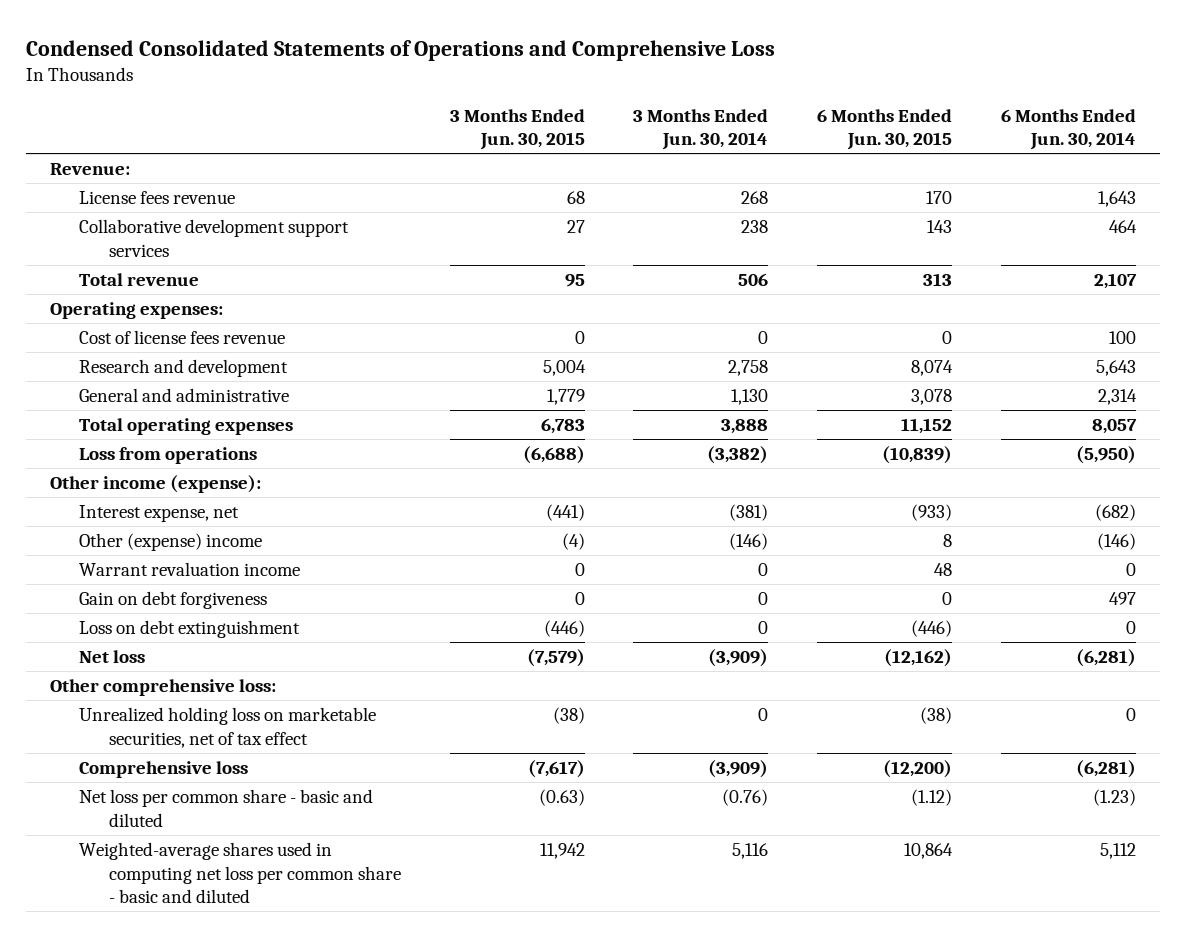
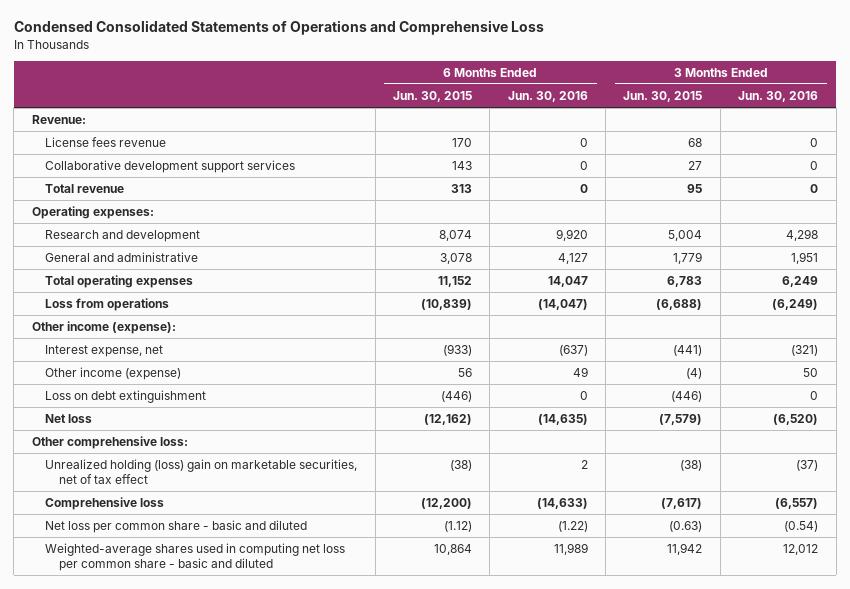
- | 3 Months Ended Jun. 30, 2015 | 3 Months Ended Jun. 30, 2014 | 6 Months Ended Jun. 30, 2015 | 6 Months Ended Jun. 30, 2014
+ | 6 Months Ended Jun. 30, 2015 | 6 Months Ended Jun. 30, 2016 | 3 Months Ended Jun. 30, 2015 | 3 Months Ended Jun. 30, 2016
- Cost of license fees revenue | 0 | 0 | 0 | 100
- Other (expense) income | (4) | (146) | 8 | (146)
- Warrant revaluation income | 0 | 0 | 48 | 0
- Gain on debt forgiveness | 0 | 0 | 0 | 497
+ Other income (expense) | 56 | 49 | (4) | 50
- Unrealized holding loss on marketable securities, net of tax effect | (38) | 0 | (38) | 0
+ Unrealized holding (loss) gain on marketable securities, net of tax effect | (38) | 2 | (38) | (37)

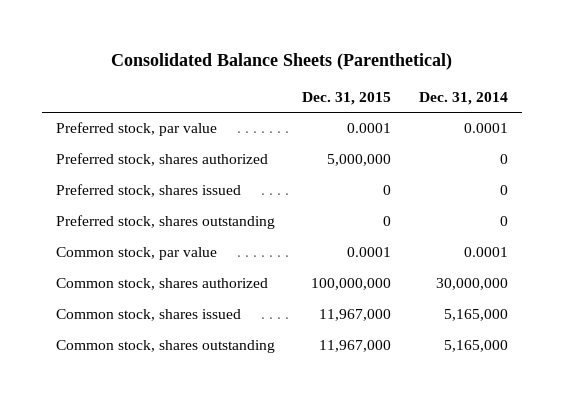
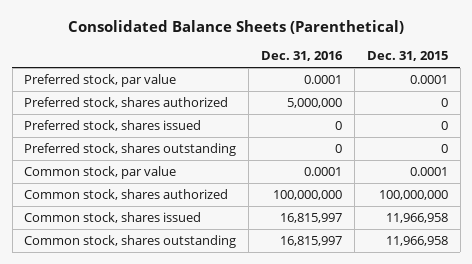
- | Dec. 31, 2015 | Dec. 31, 2014
+ | Dec. 31, 2016 | Dec. 31, 2015
- Preferred stock, shares authorized | 5,000,000 | 0
+ Preferred stock, shares authorized | 5,000,000 | 0
- Common stock, shares issued | 11,967,000 | 5,165,000
- Common stock, shares outstanding | 11,967,000 | 5,165,000
+ Common stock, shares issued | 16,815,997 | 11,966,958
+ Common stock, shares outstanding | 16,815,997 | 11,966,958

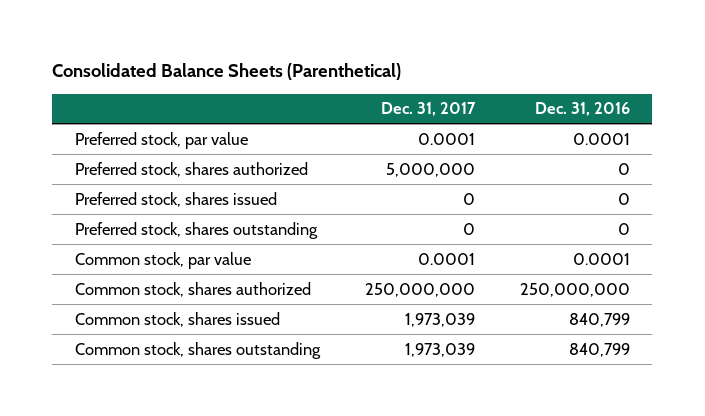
- | Dec. 31, 2016 | Dec. 31, 2015
+ | Dec. 31, 2017 | Dec. 31, 2016
- Preferred stock, shares authorized | 5,000,000 | 0
+ Preferred stock, shares authorized | 5,000,000 | 0
- Common stock, shares authorized | 100,000,000 | 100,000,000
- Common stock, shares issued | 16,815,997 | 11,966,958
- Common stock, shares outstanding | 16,815,997 | 11,966,958
+ Common stock, shares authorized | 250,000,000 | 250,000,000
+ Common stock, shares issued | 1,973,039 | 840,799
+ Common stock, shares outstanding | 1,973,039 | 840,799

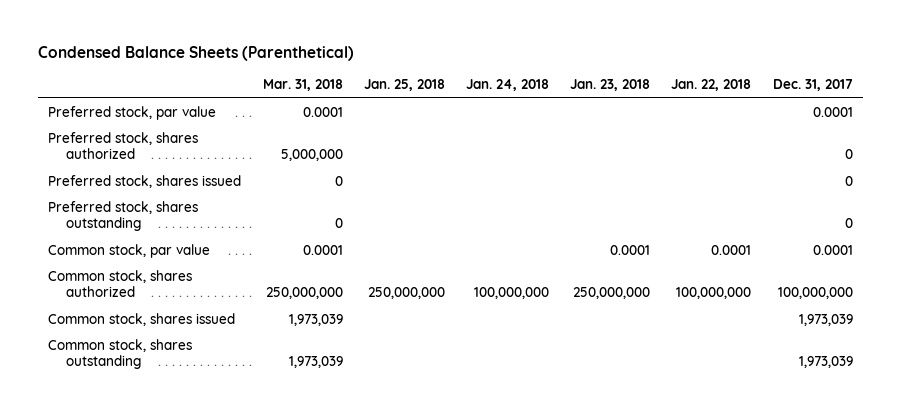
- Consolidated Balance Sheets (Parenthetical)
+ Condensed Balance Sheets (Parenthetical)
- | Dec. 31, 2017 | Dec. 31, 2016
+ | Mar. 31, 2018 | Jan. 25, 2018 | Jan. 24, 2018 | Jan. 23, 2018 | Jan. 22, 2018 | Dec. 31, 2017
- Preferred stock, shares authorized | 5,000,000 | 0
+ Preferred stock, shares authorized | 5,000,000 | | | | | 0
- Common stock, shares authorized | 250,000,000 | 250,000,000
+ Common stock, shares authorized | 250,000,000 | 250,000,000 | 100,000,000 | 250,000,000 | 100,000,000 | 100,000,000

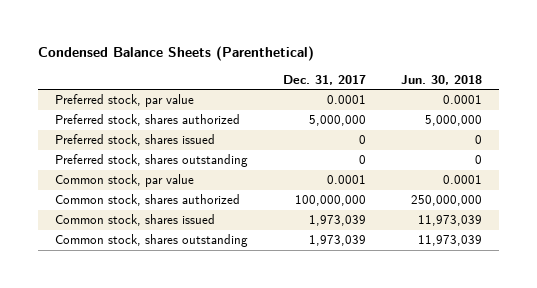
- | Mar. 31, 2018 | Jan. 25, 2018 | Jan. 24, 2018 | Jan. 23, 2018 | Jan. 22, 2018 | Dec. 31, 2017
+ | Dec. 31, 2017 | Jun. 30, 2018
- Preferred stock, shares authorized | 5,000,000 | | | | | 0
+ Preferred stock, shares authorized | 5,000,000 | 5,000,000

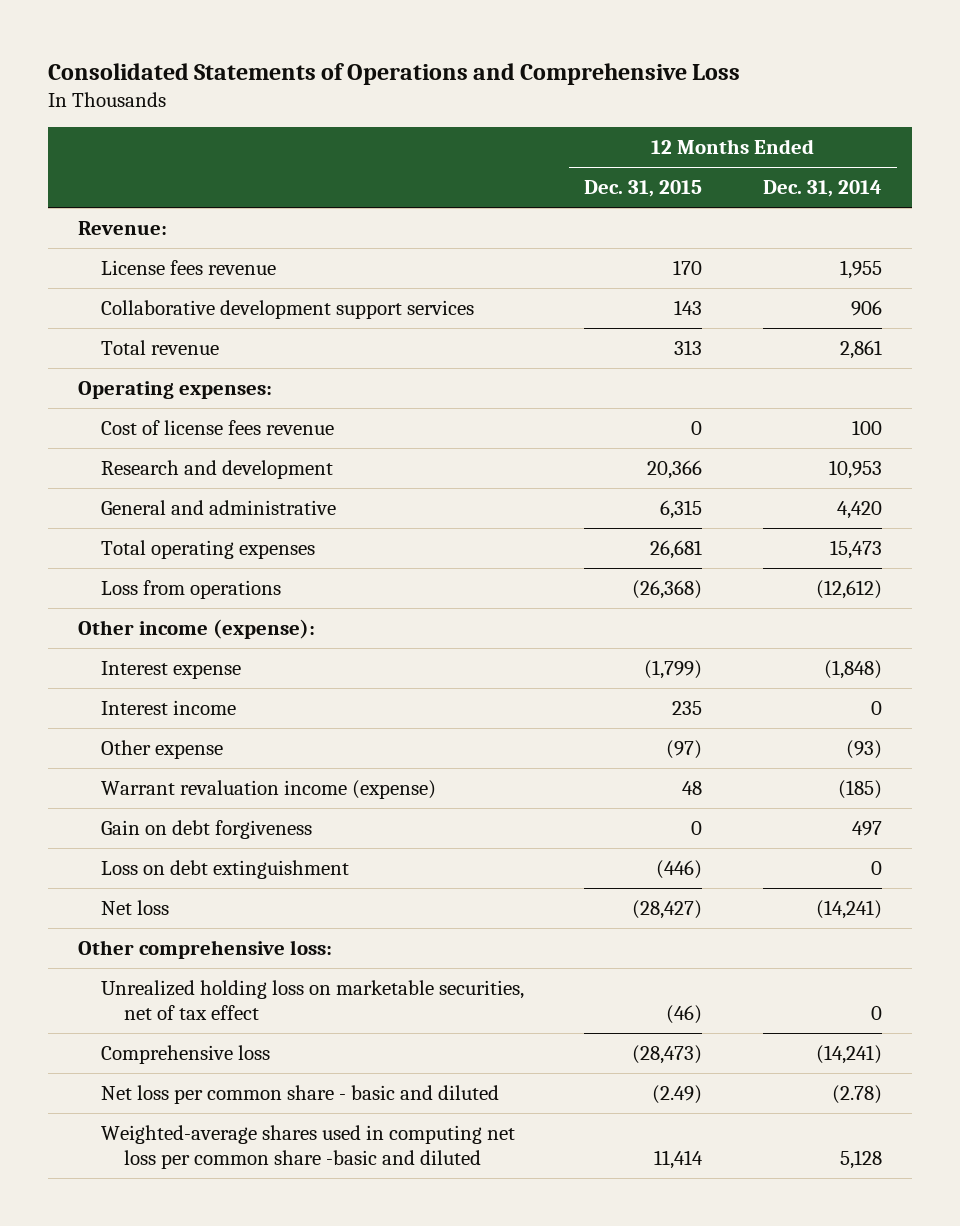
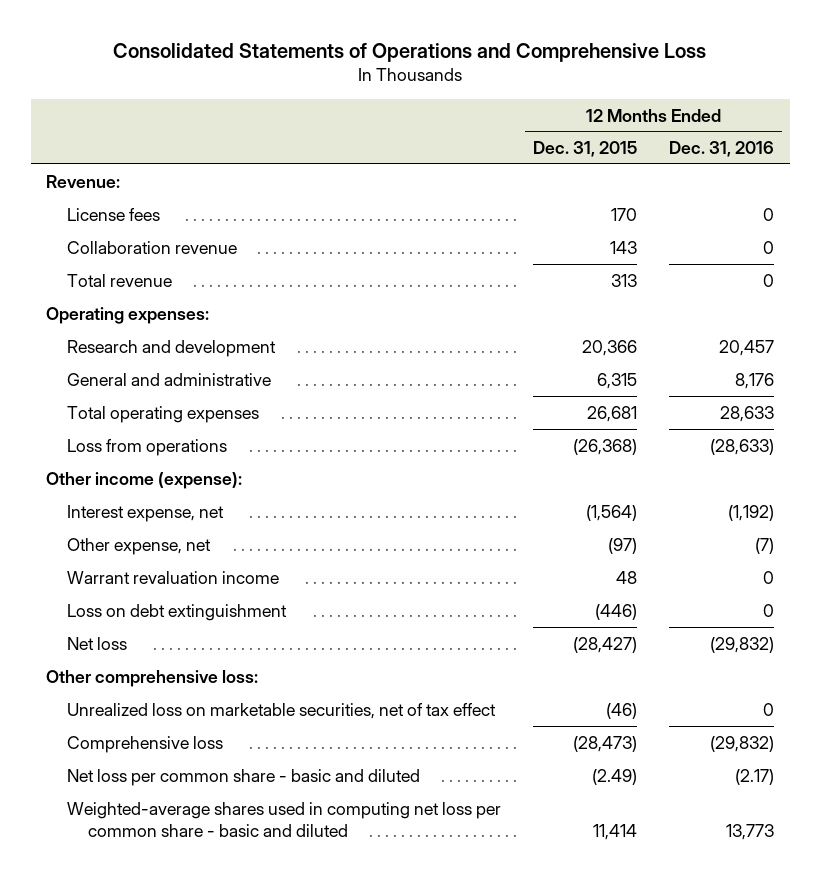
- | 12 Months Ended Dec. 31, 2015 | 12 Months Ended Dec. 31, 2014
+ | 12 Months Ended Dec. 31, 2015 | 12 Months Ended Dec. 31, 2016
- License fees revenue | 170 | 1,955
- Collaborative development support services | 143 | 906
+ License fees | 170 | 0
+ Collaboration revenue | 143 | 0
- Cost of license fees revenue | 0 | 100
- Interest expense | (1,799) | (1,848)
- Interest income | 235 | 0
- Other expense | (97) | (93)
- Warrant revaluation income (expense) | 48 | (185)
- Gain on debt forgiveness | 0 | 497
+ Interest expense, net | (1,564) | (1,192)
+ Other expense, net | (97) | (7)
+ Warrant revaluation income | 48 | 0
- Unrealized holding loss on marketable securities, net of tax effect | (46) | 0
+ Unrealized loss on marketable securities, net of tax effect | (46) | 0
- Weighted-average shares used in computing net loss per common share -basic and diluted | 11,414 | 5,128
+ Weighted-average shares used in computing net loss per common share - basic and diluted | 11,414 | 13,773

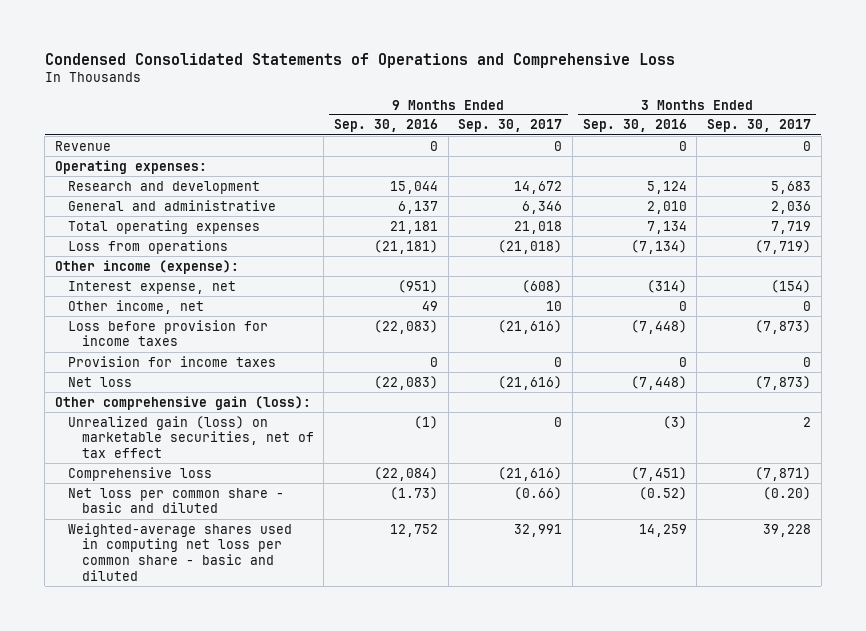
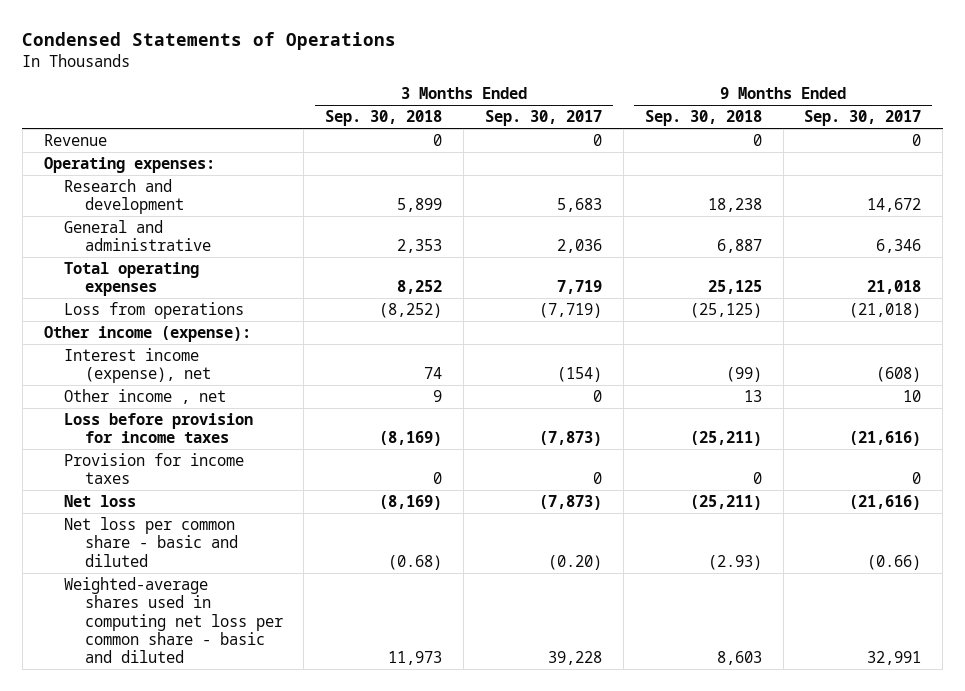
- Condensed Consolidated Statements of Operations and Comprehensive Loss
+ Condensed Statements of Operations
- | 9 Months Ended Sep. 30, 2016 | 9 Months Ended Sep. 30, 2017 | 3 Months Ended Sep. 30, 2016 | 3 Months Ended Sep. 30, 2017
+ | 3 Months Ended Sep. 30, 2018 | 3 Months Ended Sep. 30, 2017 | 9 Months Ended Sep. 30, 2018 | 9 Months Ended Sep. 30, 2017
- Interest expense, net | (951) | (608) | (314) | (154)
- Other income, net | 49 | 10 | 0 | 0
+ Interest income (expense), net | 74 | (154) | (99) | (608)
+ Other income , net | 9 | 0 | 13 | 10
- Other comprehensive gain (loss):
- Unrealized gain (loss) on marketable securities, net of tax effect | (1) | 0 | (3) | 2
- Comprehensive loss | (22,084) | (21,616) | (7,451) | (7,871)

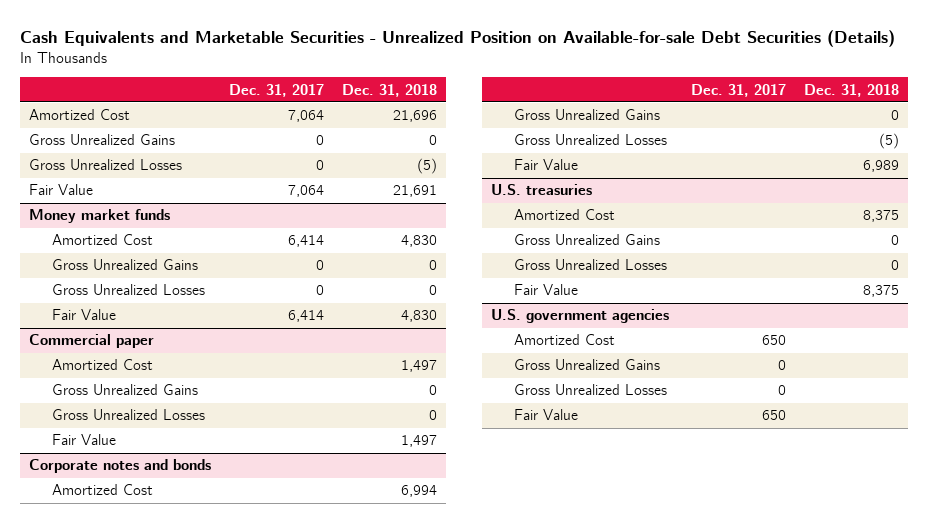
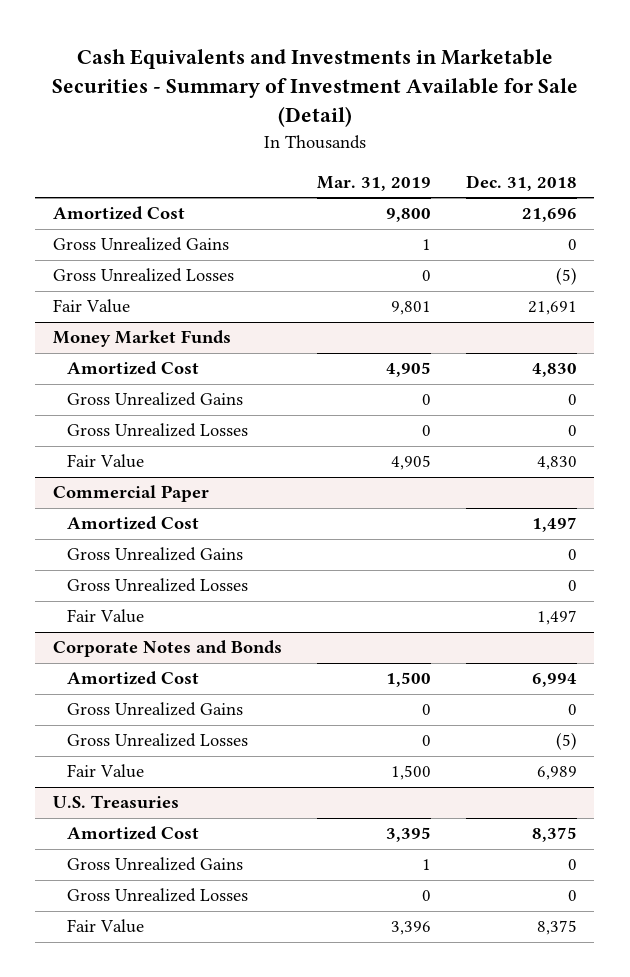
- Cash Equivalents and Marketable Securities - Unrealized Position on Available-for-sale Debt Securities (Details)
+ Cash Equivalents and Investments in Marketable Securities - Summary of Investment Available for Sale (Detail)
- | Dec. 31, 2017 | Dec. 31, 2018
+ | Mar. 31, 2019 | Dec. 31, 2018
- Money market funds
+ Money Market Funds
- Commercial paper
+ Commercial Paper
- Corporate notes and bonds
+ Corporate Notes and Bonds
- U.S. treasuries
+ U.S. Treasuries
- U.S. government agencies
- Amortized Cost | 650 |
- Gross Unrealized Gains | 0 |
- Gross Unrealized Losses | 0 |
- Fair Value | 650 |

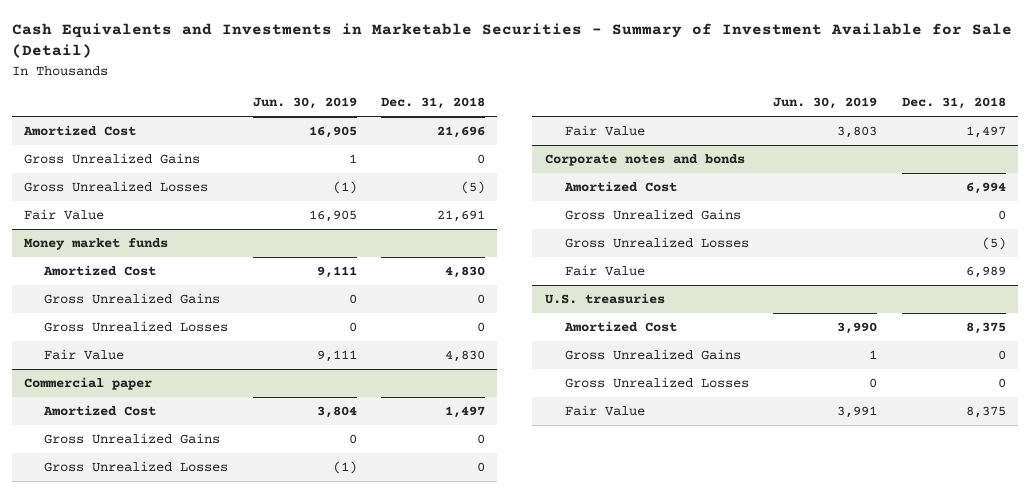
- | Mar. 31, 2019 | Dec. 31, 2018
+ | Jun. 30, 2019 | Dec. 31, 2018
- Money Market Funds
+ Money market funds
- Commercial Paper
+ Commercial paper
- Corporate Notes and Bonds
+ Corporate notes and bonds
- U.S. Treasuries
+ U.S. treasuries

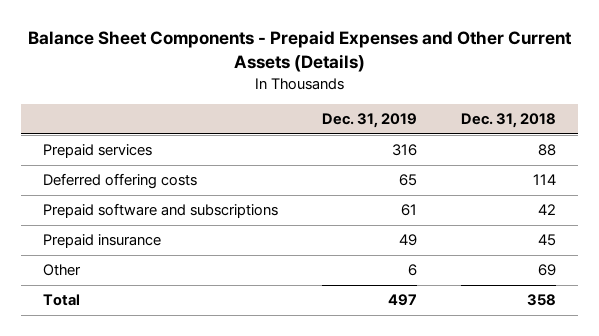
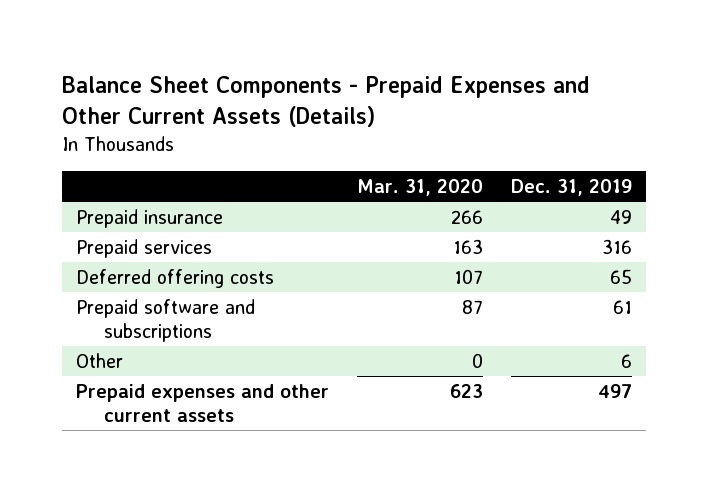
- | Dec. 31, 2019 | Dec. 31, 2018
+ | Mar. 31, 2020 | Dec. 31, 2019
moved up: Prepaid insurance | 266 | 49
- Total | 497 | 358
+ Prepaid expenses and other current assets | 623 | 497

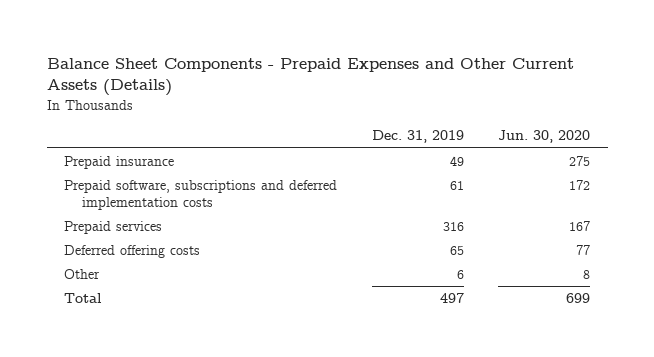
- | Mar. 31, 2020 | Dec. 31, 2019
+ | Dec. 31, 2019 | Jun. 30, 2020
+ Prepaid software, subscriptions and deferred implementation costs | 61 | 172
- Prepaid software and subscriptions | 87 | 61
- Prepaid expenses and other current assets | 623 | 497
+ Total | 497 | 699

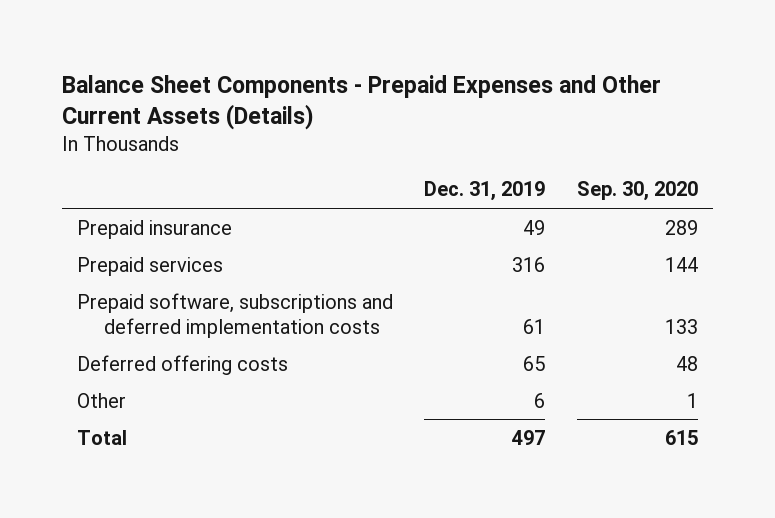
- | Dec. 31, 2019 | Jun. 30, 2020
+ | Dec. 31, 2019 | Sep. 30, 2020
moved down: Prepaid software, subscriptions and deferred implementation costs | 61 | 133

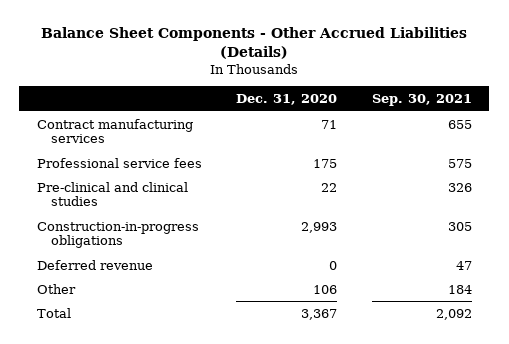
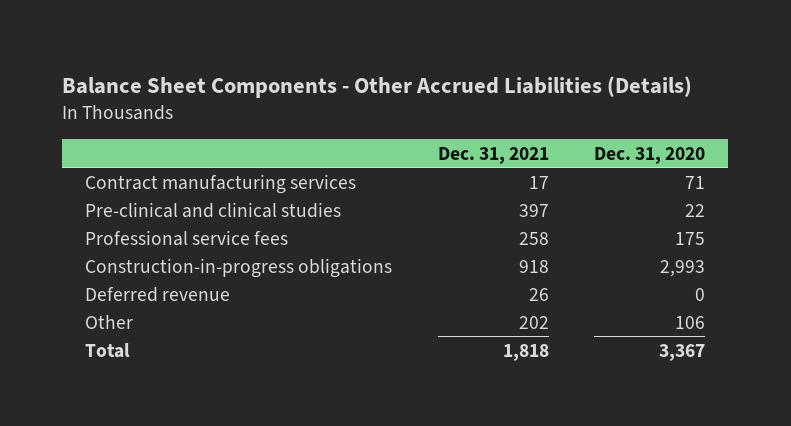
- | Dec. 31, 2020 | Sep. 30, 2021
+ | Dec. 31, 2021 | Dec. 31, 2020
moved down: Professional service fees | 258 | 175

